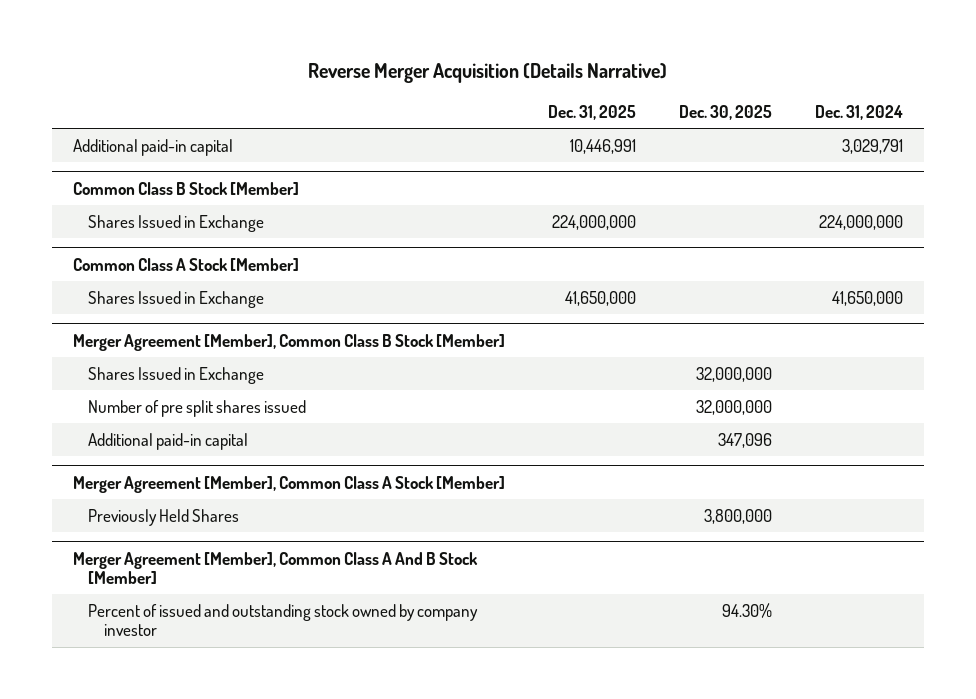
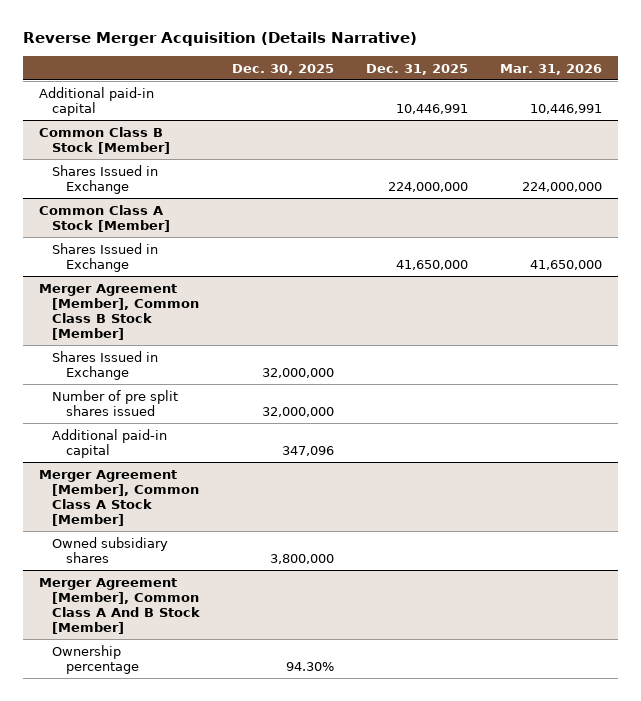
- | Dec. 31, 2025 | Dec. 30, 2025 | Dec. 31, 2024
+ | Dec. 30, 2025 | Dec. 31, 2025 | Mar. 31, 2026
@ Merger Agreement [Member], Common Class A Stock [Member]
- Previously Held Shares | | 3,800,000 |
+ Owned subsidiary shares | 3,800,000 | |
@ Merger Agreement [Member], Common Class A And B Stock [Member]
- Percent of issued and outstanding stock owned by company investor | | 94.30% |
+ Ownership percentage | 94.30% | |

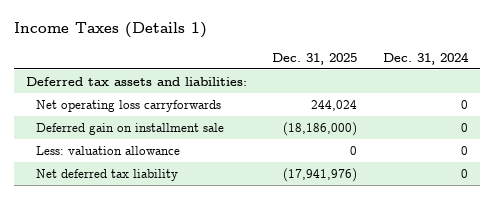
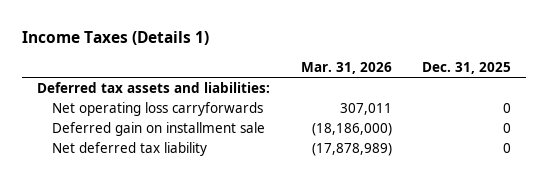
- | Dec. 31, 2025 | Dec. 31, 2024
+ | Mar. 31, 2026 | Dec. 31, 2025
- Net operating loss carryforwards | 244,024 | 0
- Deferred gain on installment sale | (18,186,000) | 0
- Less: valuation allowance | 0 | 0
- Net deferred tax liability | (17,941,976) | 0
+ Net operating loss carryforwards | 307,011 | 0
+ Deferred gain on installment sale | (18,186,000) | 0
+ Net deferred tax liability | (17,878,989) | 0

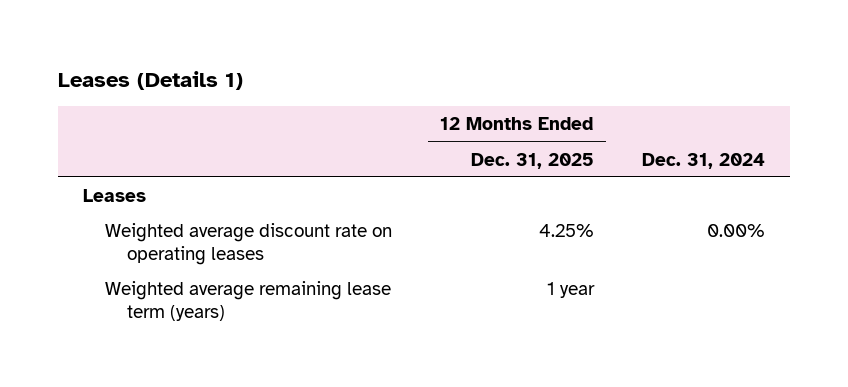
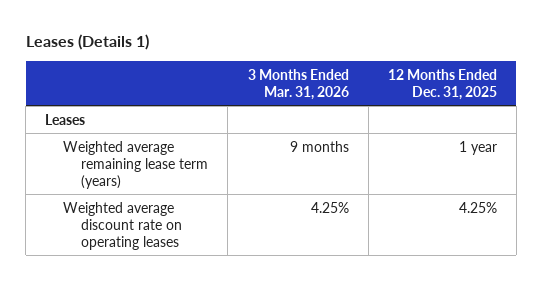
- | 12 Months Ended Dec. 31, 2025 | Dec. 31, 2024
+ | 3 Months Ended Mar. 31, 2026 | 12 Months Ended Dec. 31, 2025
moved down: Weighted average discount rate on operating leases | 4.25% | 4.25%

